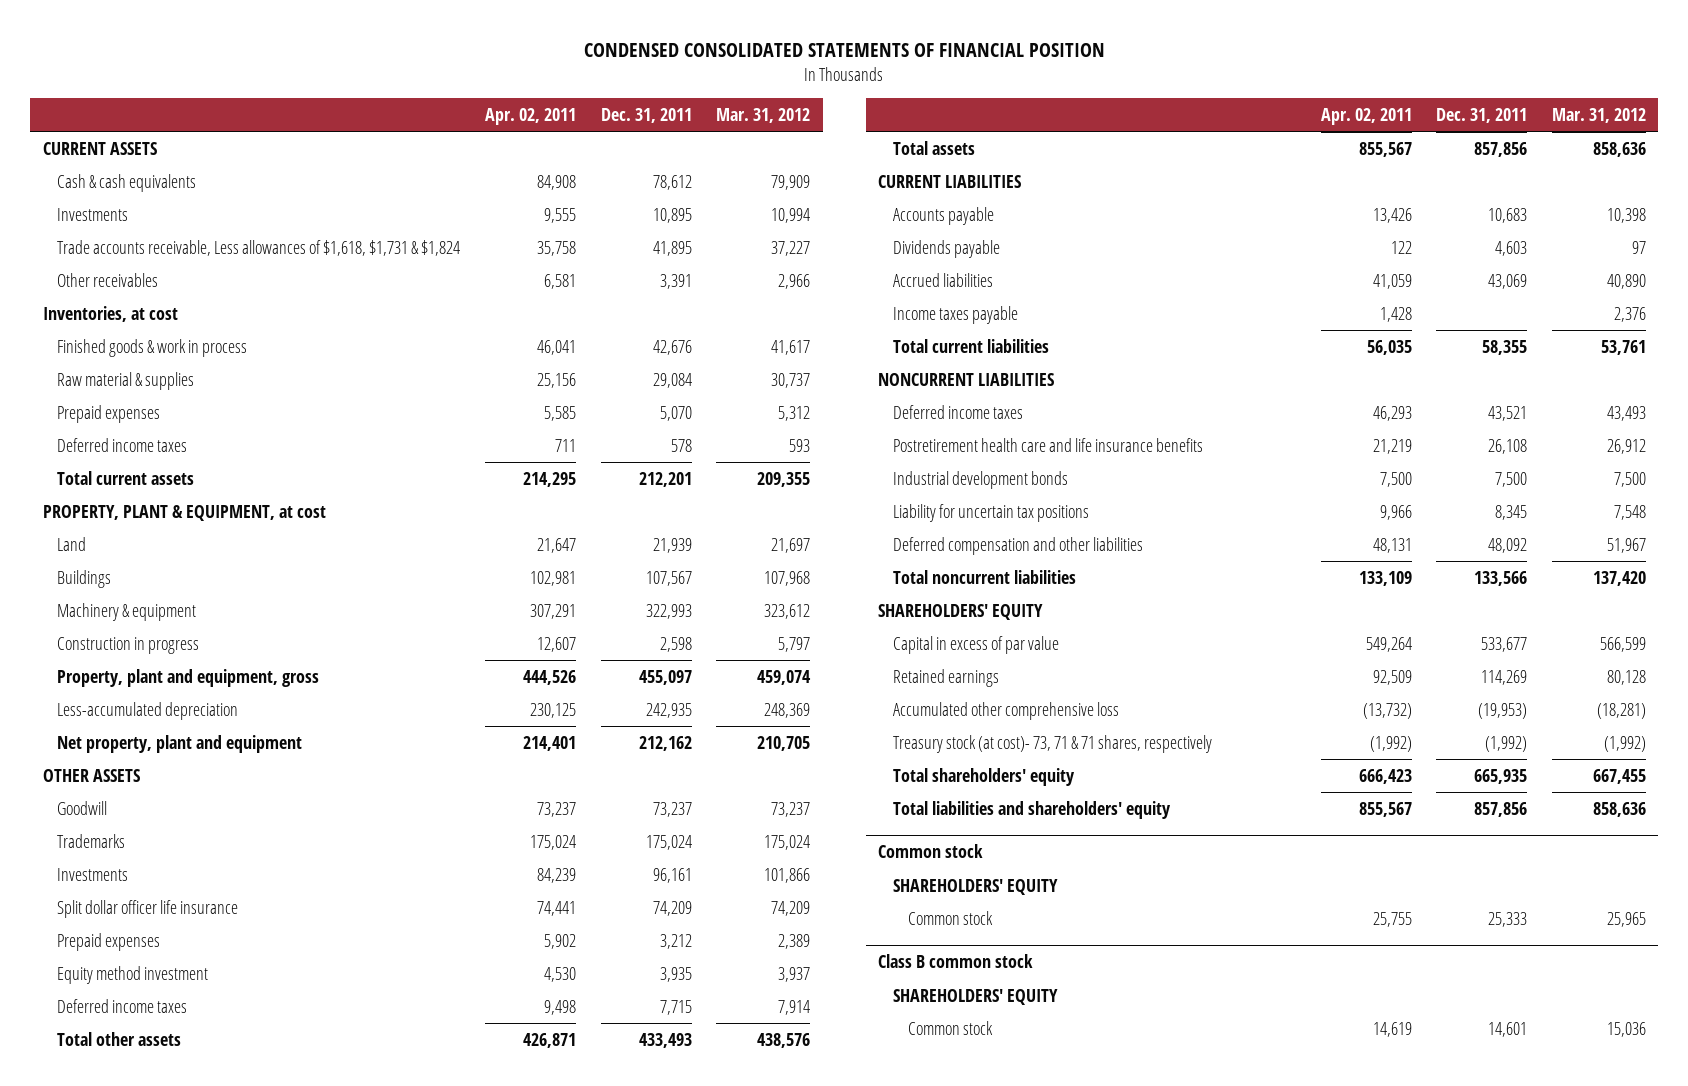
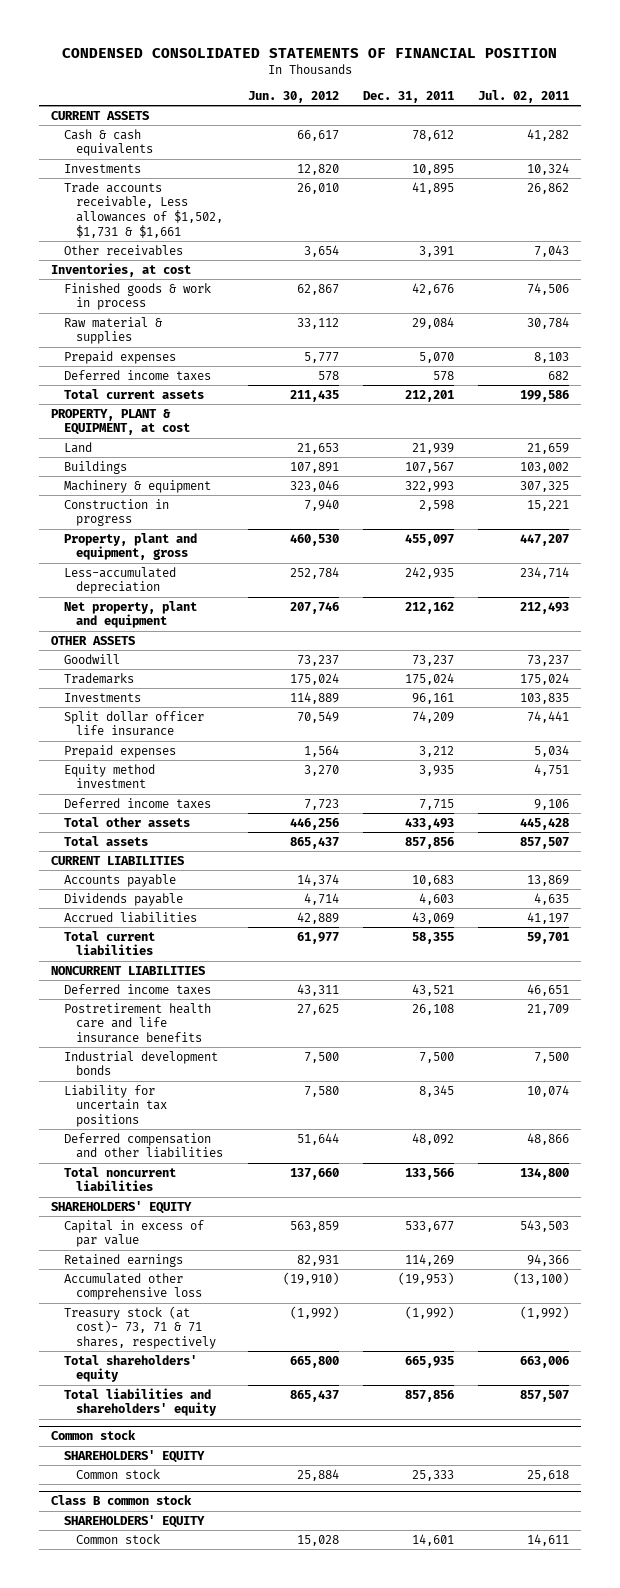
- | Apr. 02, 2011 | Dec. 31, 2011 | Mar. 31, 2012
+ | Jun. 30, 2012 | Dec. 31, 2011 | Jul. 02, 2011
- Trade accounts receivable, Less allowances of $1,618, $1,731 & $1,824 | 35,758 | 41,895 | 37,227
+ Trade accounts receivable, Less allowances of $1,502, $1,731 & $1,661 | 26,010 | 41,895 | 26,862
- Income taxes payable | 1,428 | | 2,376

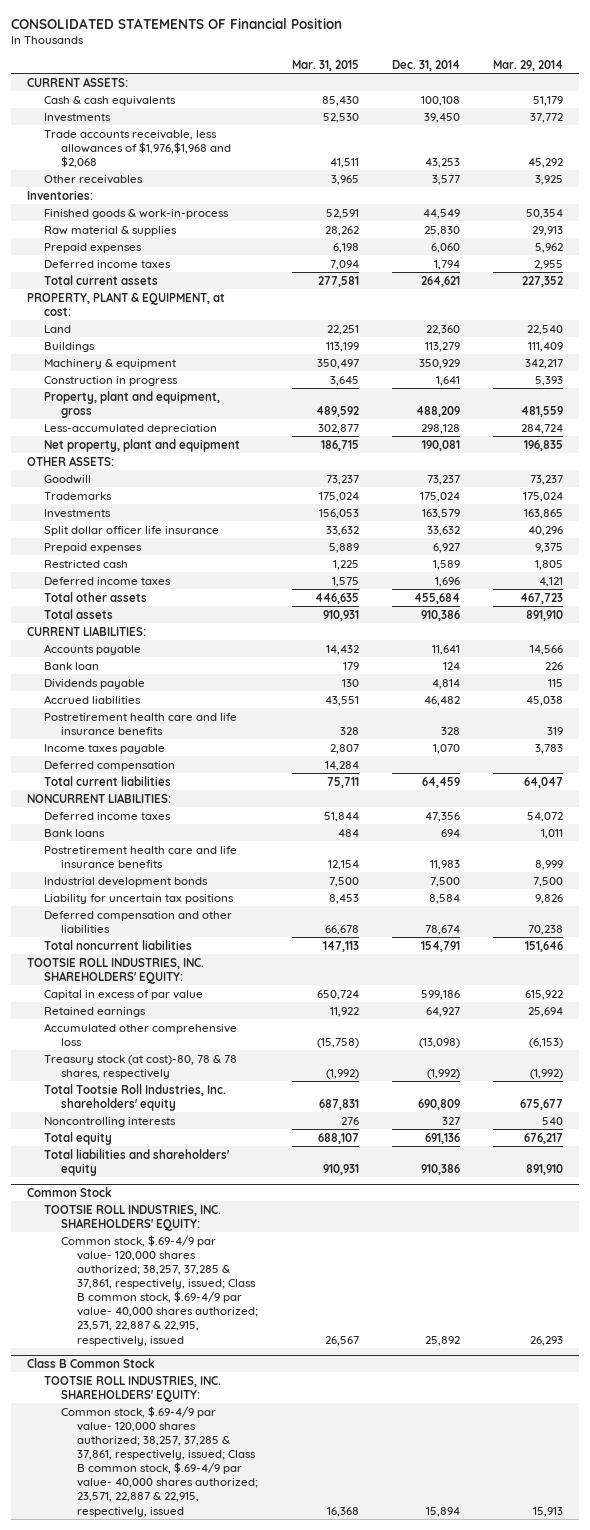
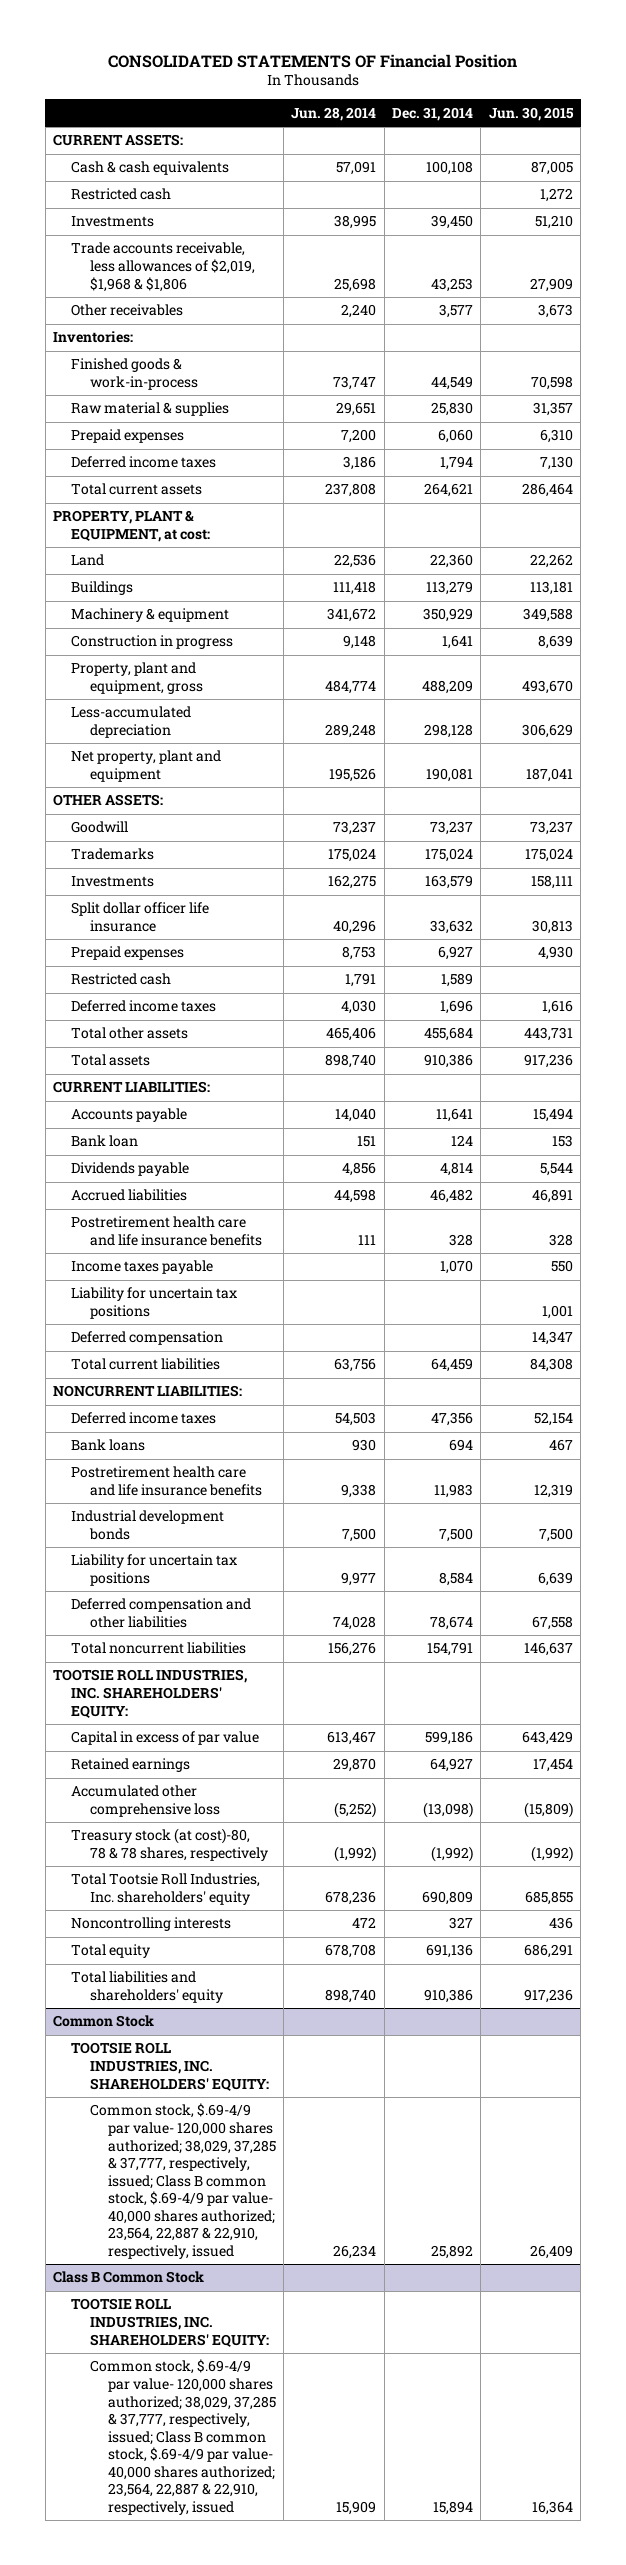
- | Mar. 31, 2015 | Dec. 31, 2014 | Mar. 29, 2014
+ | Jun. 28, 2014 | Dec. 31, 2014 | Jun. 30, 2015
+ Restricted cash | | | 1,272
- Trade accounts receivable, less allowances of $1,976,$1,968 and $2,068 | 41,511 | 43,253 | 45,292
+ Trade accounts receivable, less allowances of $2,019, $1,968 & $1,806 | 25,698 | 43,253 | 27,909
+ Liability for uncertain tax positions | | | 1,001
@ Common Stock
- Common stock, $.69-4/9 par value- 120,000 shares authorized; 38,257, 37,285 & 37,861, respectively, issued; Class B common stock, $.69-4/9 par value- 40,000 shares authorized; 23,571, 22,887 & 22,915, respectively, issued | 26,567 | 25,892 | 26,293
+ Common stock, $.69-4/9 par value- 120,000 shares authorized; 38,029, 37,285 & 37,777, respectively, issued; Class B common stock, $.69-4/9 par value- 40,000 shares authorized; 23,564, 22,887 & 22,910, respectively, issued | 26,234 | 25,892 | 26,409
@ Class B Common Stock
- Common stock, $.69-4/9 par value- 120,000 shares authorized; 38,257, 37,285 & 37,861, respectively, issued; Class B common stock, $.69-4/9 par value- 40,000 shares authorized; 23,571, 22,887 & 22,915, respectively, issued | 16,368 | 15,894 | 15,913
+ Common stock, $.69-4/9 par value- 120,000 shares authorized; 38,029, 37,285 & 37,777, respectively, issued; Class B common stock, $.69-4/9 par value- 40,000 shares authorized; 23,564, 22,887 & 22,910, respectively, issued | 15,909 | 15,894 | 16,364

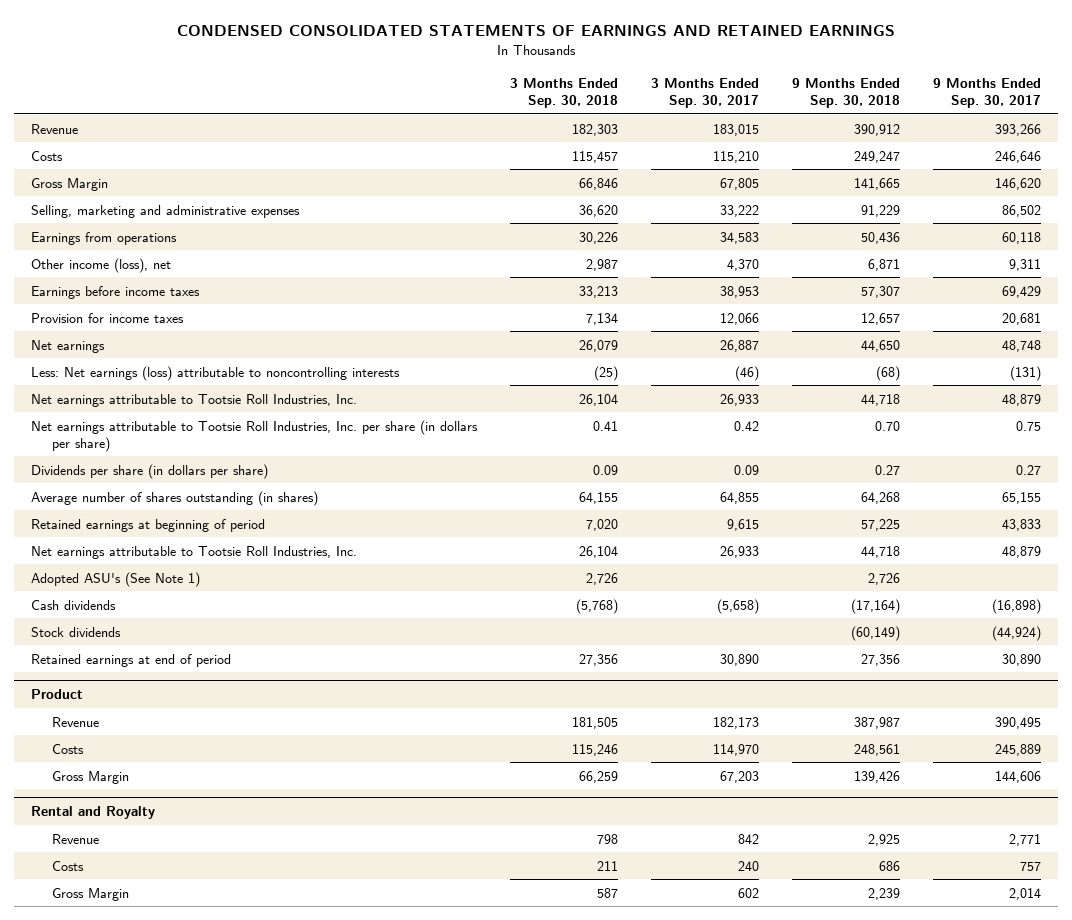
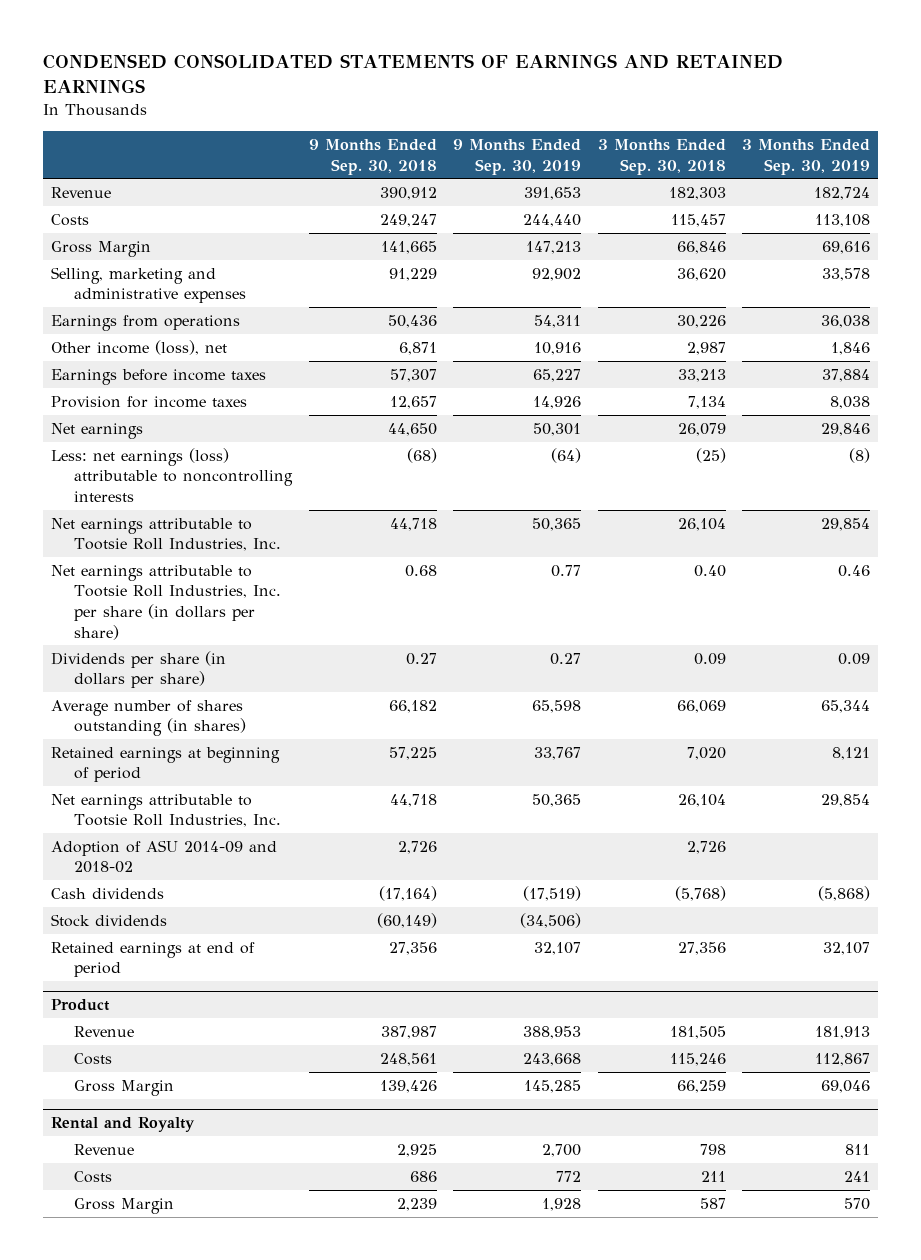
- | 3 Months Ended Sep. 30, 2018 | 3 Months Ended Sep. 30, 2017 | 9 Months Ended Sep. 30, 2018 | 9 Months Ended Sep. 30, 2017
+ | 9 Months Ended Sep. 30, 2018 | 9 Months Ended Sep. 30, 2019 | 3 Months Ended Sep. 30, 2018 | 3 Months Ended Sep. 30, 2019
- Less: Net earnings (loss) attributable to noncontrolling interests | (25) | (46) | (68) | (131)
+ Less: net earnings (loss) attributable to noncontrolling interests | (68) | (64) | (25) | (8)
- Net earnings attributable to Tootsie Roll Industries, Inc. per share (in dollars per share) | 0.41 | 0.42 | 0.70 | 0.75
+ Net earnings attributable to Tootsie Roll Industries, Inc. per share (in dollars per share) | 0.68 | 0.77 | 0.40 | 0.46
- Average number of shares outstanding (in shares) | 64,155 | 64,855 | 64,268 | 65,155
+ Average number of shares outstanding (in shares) | 66,182 | 65,598 | 66,069 | 65,344
- Adopted ASU's (See Note 1) | 2,726 | | 2,726 |
+ Adoption of ASU 2014-09 and 2018-02 | 2,726 | | 2,726 |

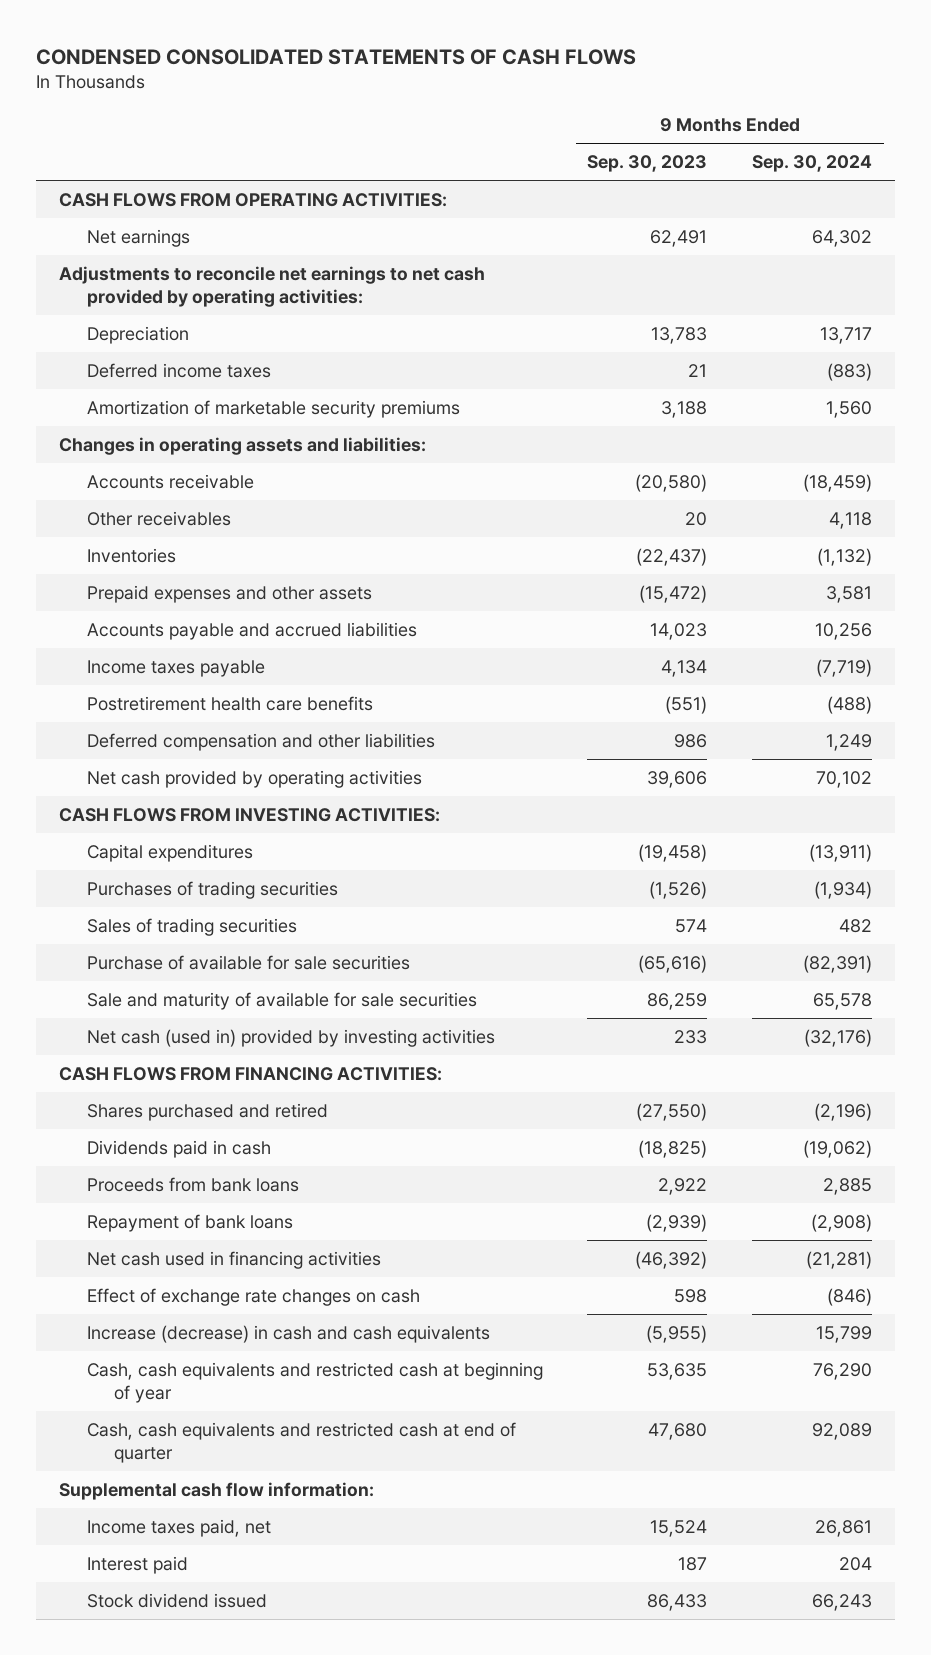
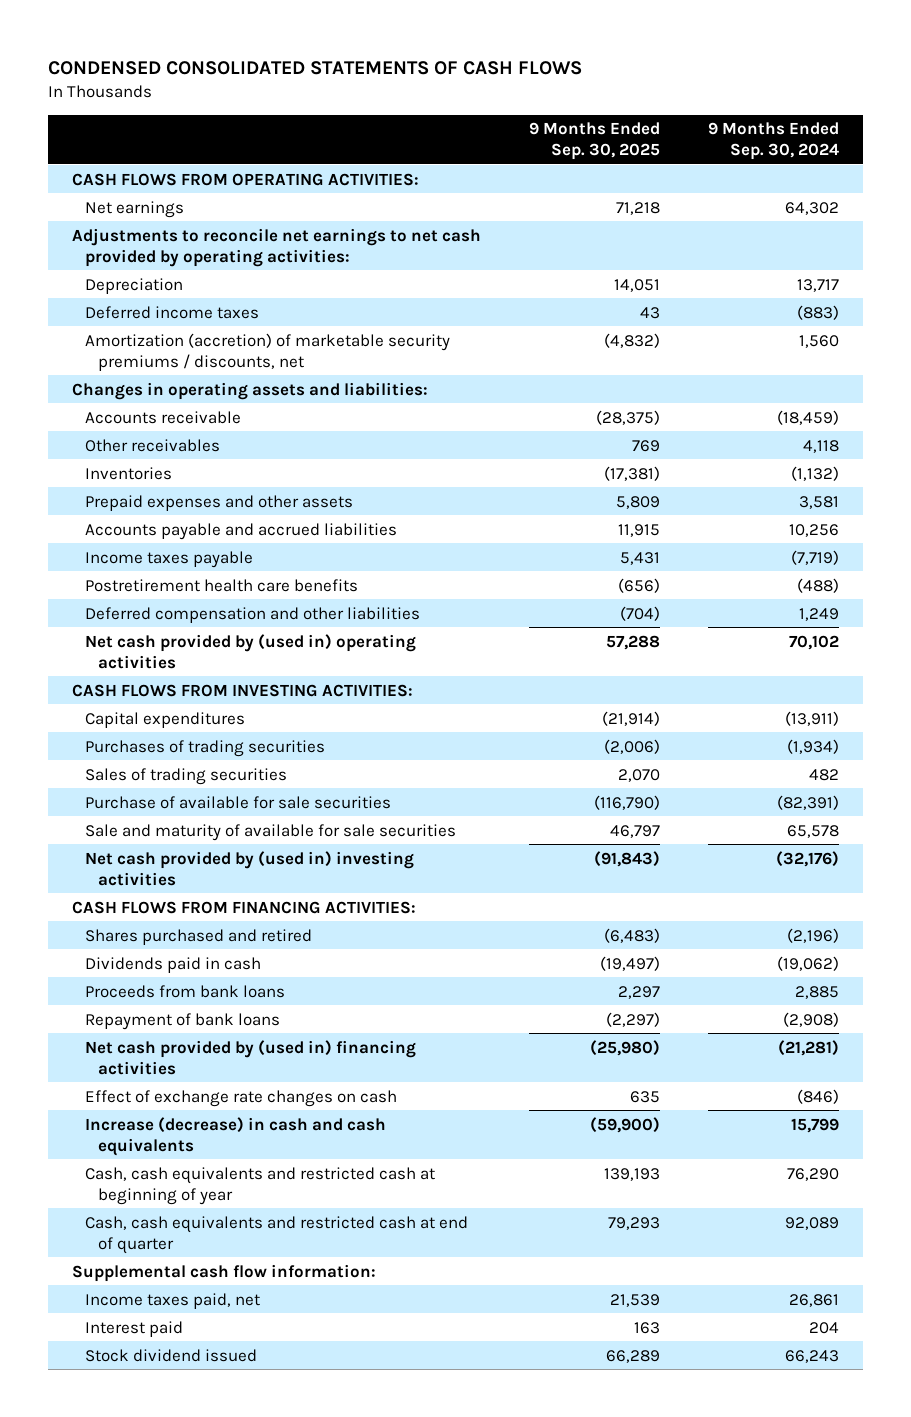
- | 9 Months Ended Sep. 30, 2023 | 9 Months Ended Sep. 30, 2024
+ | 9 Months Ended Sep. 30, 2025 | 9 Months Ended Sep. 30, 2024
- Amortization of marketable security premiums | 3,188 | 1,560
+ Amortization (accretion) of marketable security premiums / discounts, net | (4,832) | 1,560
- Net cash provided by operating activities | 39,606 | 70,102
+ Net cash provided by (used in) operating activities | 57,288 | 70,102
- Net cash (used in) provided by investing activities | 233 | (32,176)
+ Net cash provided by (used in) investing activities | (91,843) | (32,176)
- Net cash used in financing activities | (46,392) | (21,281)
+ Net cash provided by (used in) financing activities | (25,980) | (21,281)

